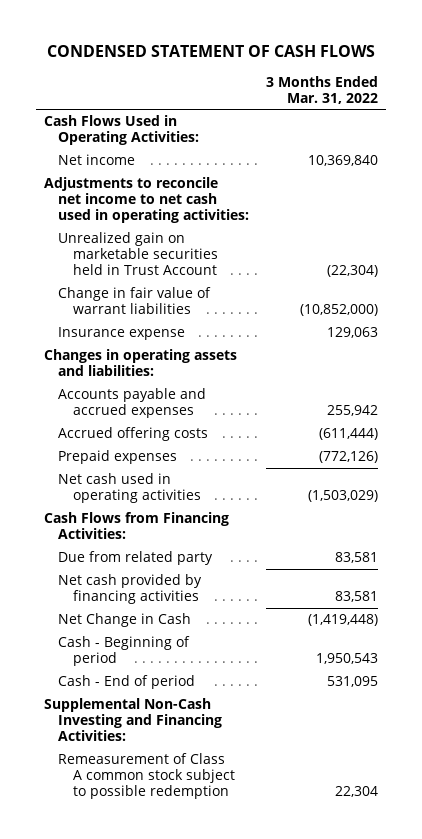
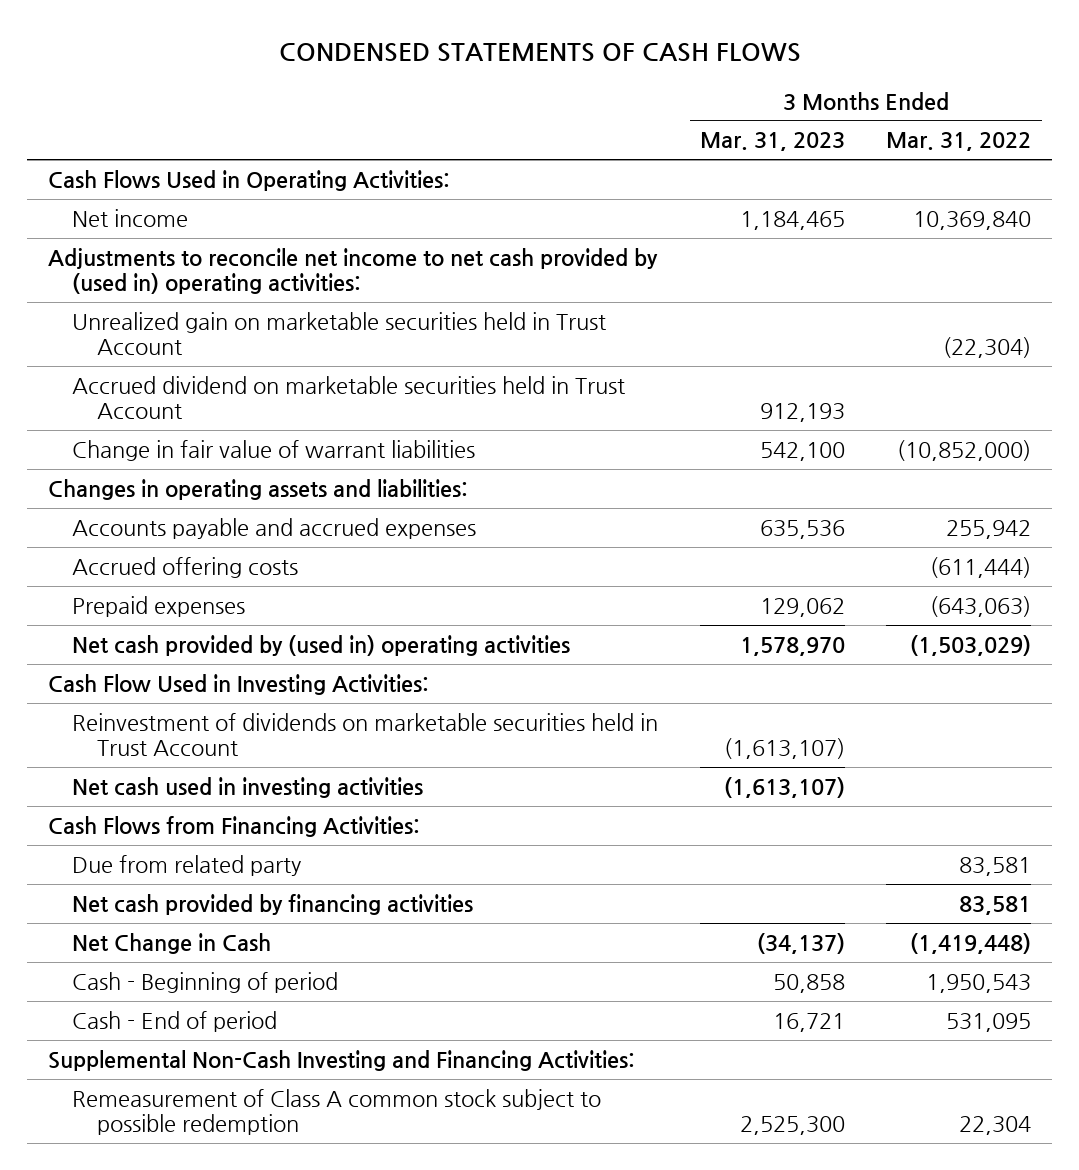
- CONDENSED STATEMENT OF CASH FLOWS
+ CONDENSED STATEMENTS OF CASH FLOWS
- | 3 Months Ended Mar. 31, 2022
+ | 3 Months Ended Mar. 31, 2023 | 3 Months Ended Mar. 31, 2022
- Adjustments to reconcile net income to net cash used in operating activities:
+ Adjustments to reconcile net income to net cash provided by (used in) operating activities:
+ Accrued dividend on marketable securities held in Trust Account | 912,193 |
- Insurance expense | 129,063
- Prepaid expenses | (772,126)
- Net cash used in operating activities | (1,503,029)
+ Prepaid expenses | 129,062 | (643,063)
+ Net cash provided by (used in) operating activities | 1,578,970 | (1,503,029)
+ Cash Flow Used in Investing Activities:
+ Reinvestment of dividends on marketable securities held in Trust Account | (1,613,107) |
+ Net cash used in investing activities | (1,613,107) |

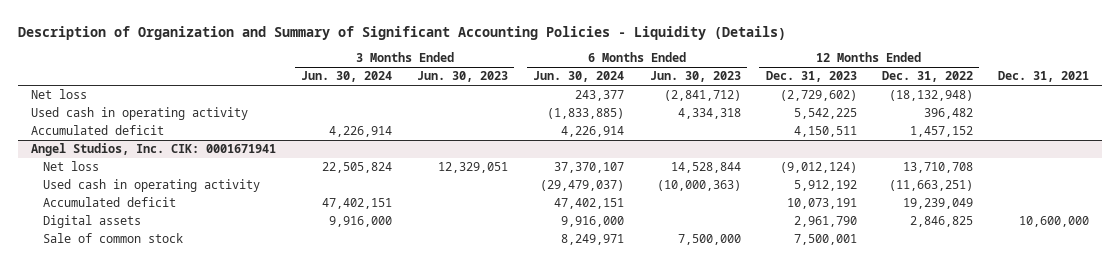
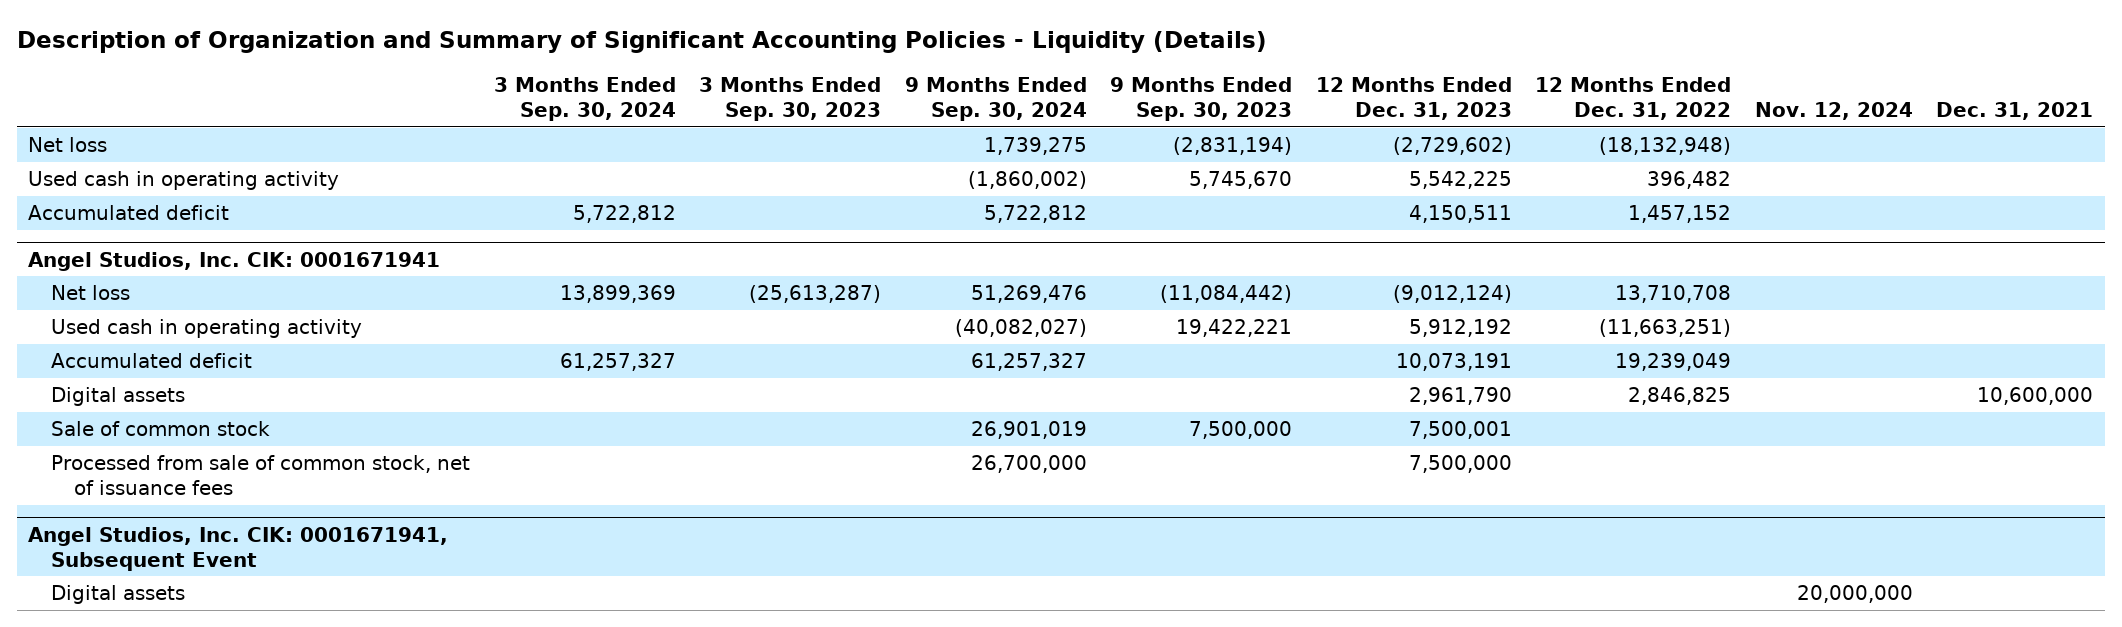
- | 3 Months Ended Jun. 30, 2024 | 3 Months Ended Jun. 30, 2023 | 6 Months Ended Jun. 30, 2024 | 6 Months Ended Jun. 30, 2023 | 12 Months Ended Dec. 31, 2023 | 12 Months Ended Dec. 31, 2022 | Dec. 31, 2021
+ | 3 Months Ended Sep. 30, 2024 | 3 Months Ended Sep. 30, 2023 | 9 Months Ended Sep. 30, 2024 | 9 Months Ended Sep. 30, 2023 | 12 Months Ended Dec. 31, 2023 | 12 Months Ended Dec. 31, 2022 | Nov. 12, 2024 | Dec. 31, 2021
@ Angel Studios, Inc. CIK: 0001671941
+ Processed from sale of common stock, net of issuance fees | | | 26,700,000 | | 7,500,000 | | |
+ Angel Studios, Inc. CIK: 0001671941, Subsequent Event
+ Digital assets | | | | | | | 20,000,000 |

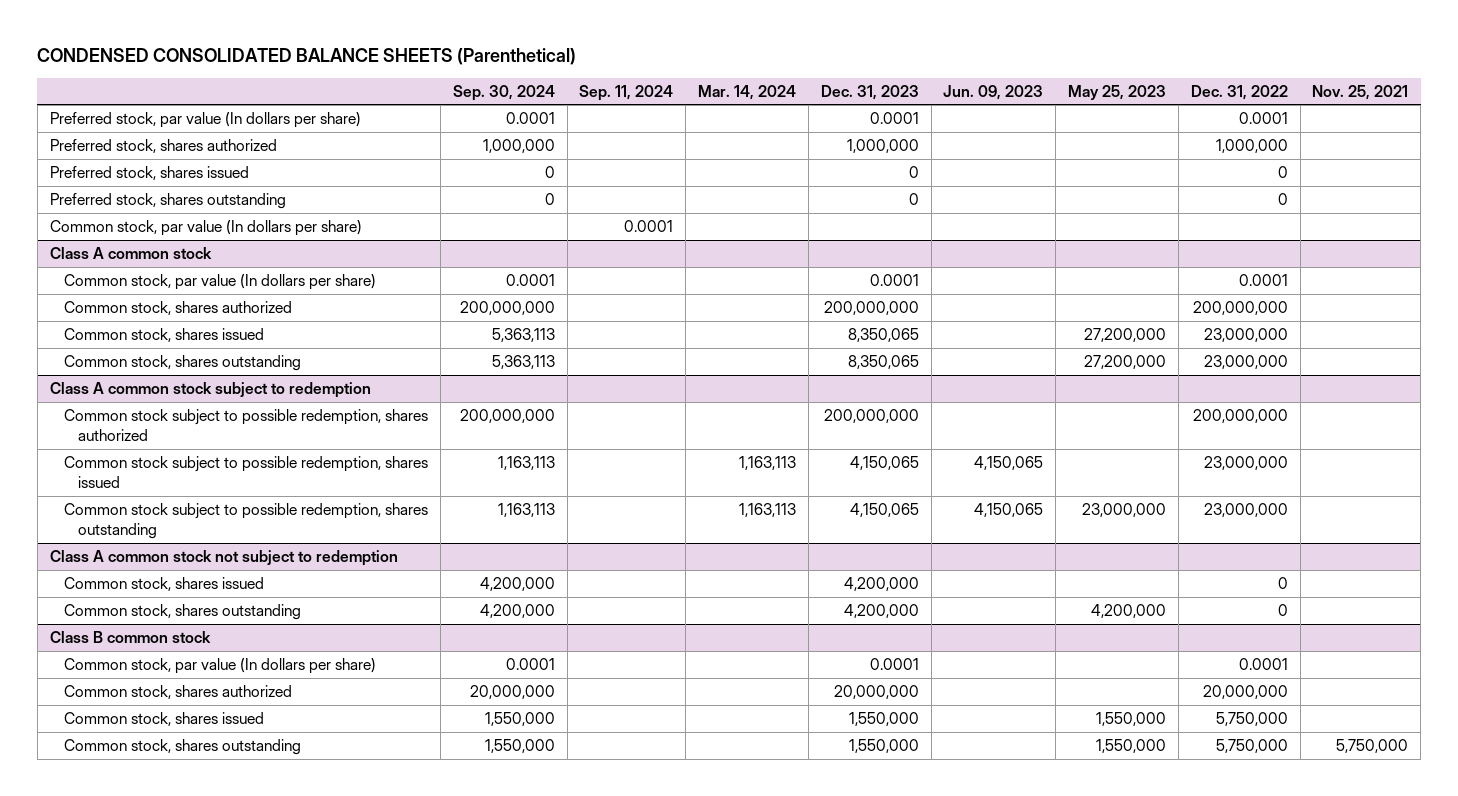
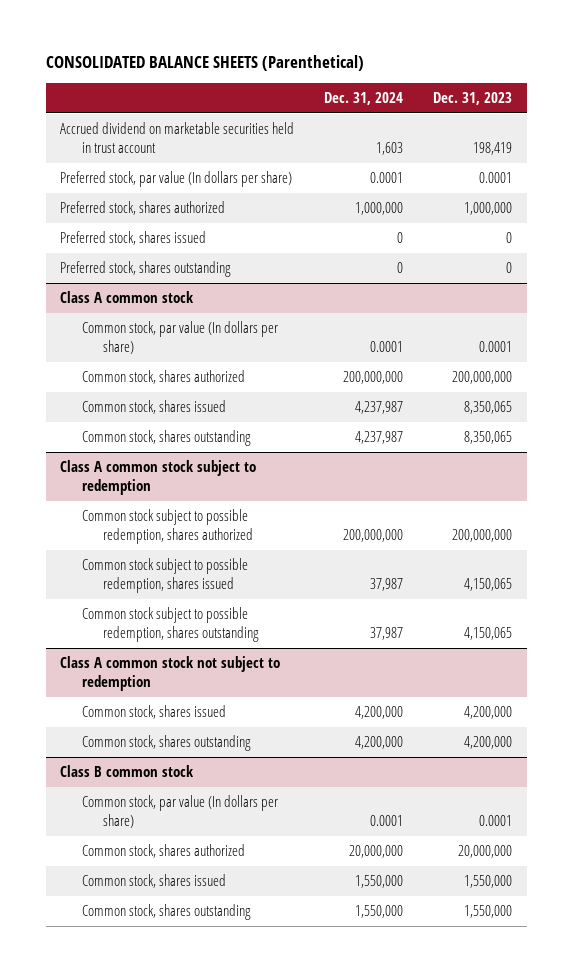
- CONDENSED CONSOLIDATED BALANCE SHEETS (Parenthetical)
+ CONSOLIDATED BALANCE SHEETS (Parenthetical)
- | Sep. 30, 2024 | Sep. 11, 2024 | Mar. 14, 2024 | Dec. 31, 2023 | Jun. 09, 2023 | May 25, 2023 | Dec. 31, 2022 | Nov. 25, 2021
+ | Dec. 31, 2024 | Dec. 31, 2023
+ Accrued dividend on marketable securities held in trust account | 1,603 | 198,419
- Common stock, par value (In dollars per share) | | 0.0001 | | | | | |

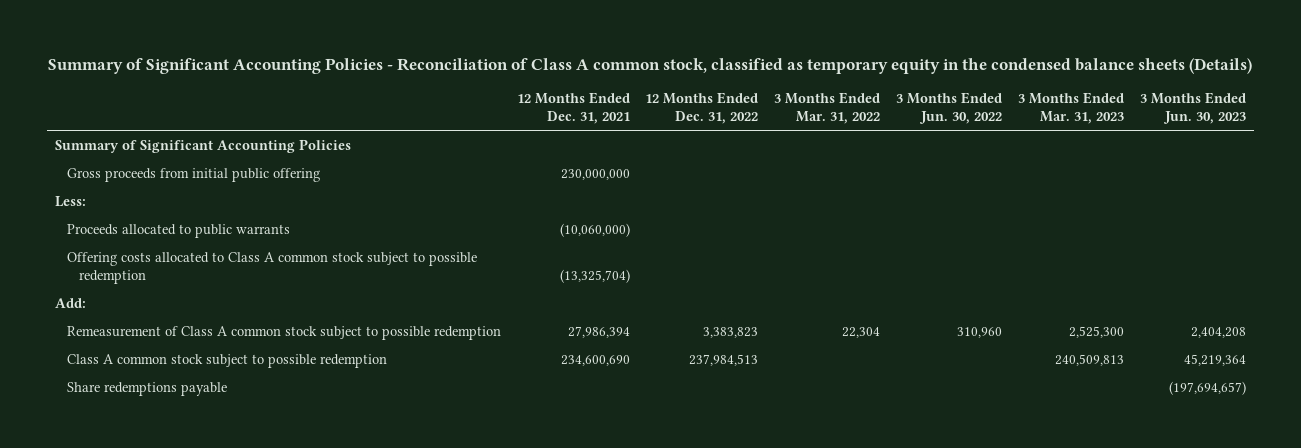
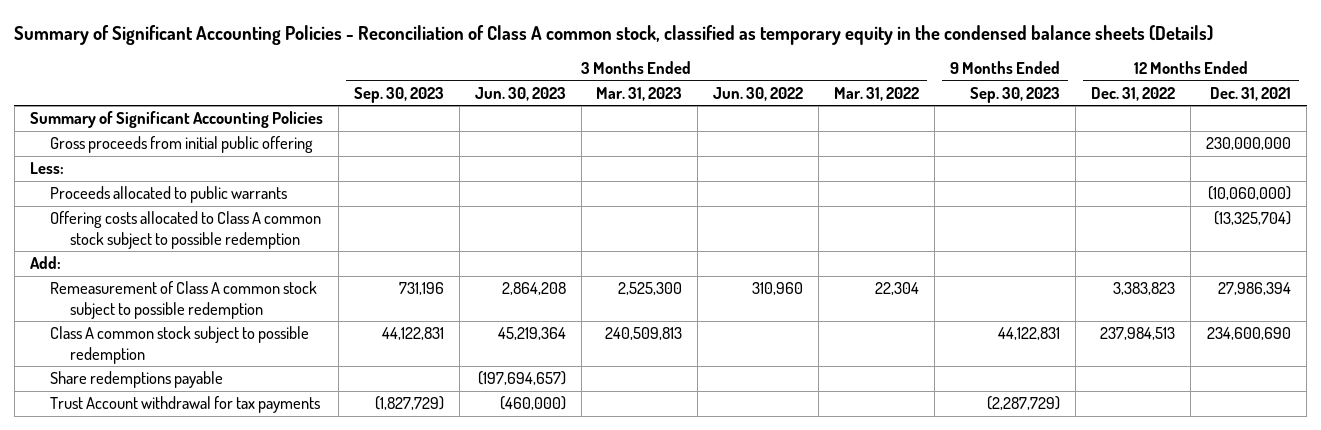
- | 12 Months Ended Dec. 31, 2021 | 12 Months Ended Dec. 31, 2022 | 3 Months Ended Mar. 31, 2022 | 3 Months Ended Jun. 30, 2022 | 3 Months Ended Mar. 31, 2023 | 3 Months Ended Jun. 30, 2023
+ | 3 Months Ended Sep. 30, 2023 | 3 Months Ended Jun. 30, 2023 | 3 Months Ended Mar. 31, 2023 | 3 Months Ended Jun. 30, 2022 | 3 Months Ended Mar. 31, 2022 | 9 Months Ended Sep. 30, 2023 | 12 Months Ended Dec. 31, 2022 | 12 Months Ended Dec. 31, 2021
- Remeasurement of Class A common stock subject to possible redemption | 27,986,394 | 3,383,823 | 22,304 | 310,960 | 2,525,300 | 2,404,208
+ Remeasurement of Class A common stock subject to possible redemption | 731,196 | 2,864,208 | 2,525,300 | 310,960 | 22,304 | | 3,383,823 | 27,986,394
+ Trust Account withdrawal for tax payments | (1,827,729) | (460,000) | | | | (2,287,729) | |

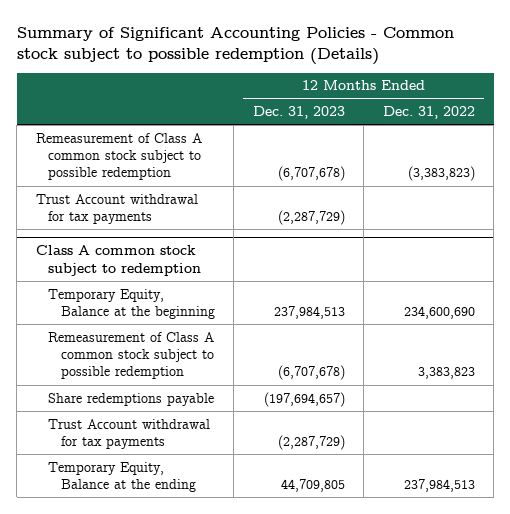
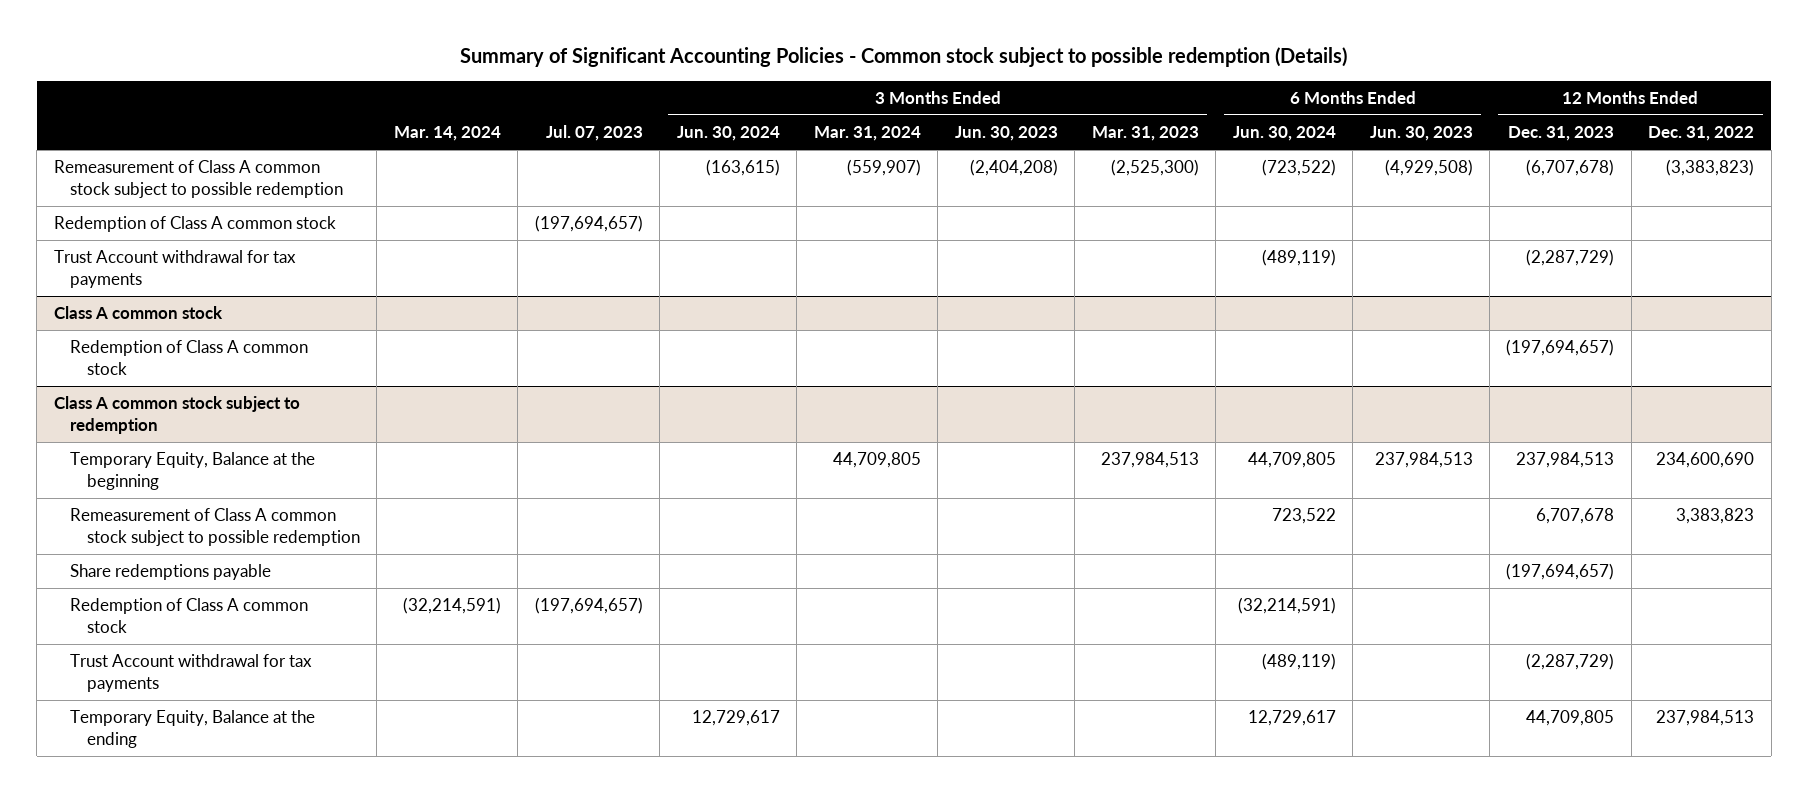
- | 12 Months Ended Dec. 31, 2023 | 12 Months Ended Dec. 31, 2022
+ | Mar. 14, 2024 | Jul. 07, 2023 | 3 Months Ended Jun. 30, 2024 | 3 Months Ended Mar. 31, 2024 | 3 Months Ended Jun. 30, 2023 | 3 Months Ended Mar. 31, 2023 | 6 Months Ended Jun. 30, 2024 | 6 Months Ended Jun. 30, 2023 | 12 Months Ended Dec. 31, 2023 | 12 Months Ended Dec. 31, 2022
+ Redemption of Class A common stock | | (197,694,657) | | | | | | | |
+ Class A common stock
+ Redemption of Class A common stock | | | | | | | | | (197,694,657) |
@ Class A common stock subject to redemption
- Remeasurement of Class A common stock subject to possible redemption | (6,707,678) | 3,383,823
+ Remeasurement of Class A common stock subject to possible redemption | | | | | | | 723,522 | | 6,707,678 | 3,383,823
+ Redemption of Class A common stock | (32,214,591) | (197,694,657) | | | | | (32,214,591) | | |

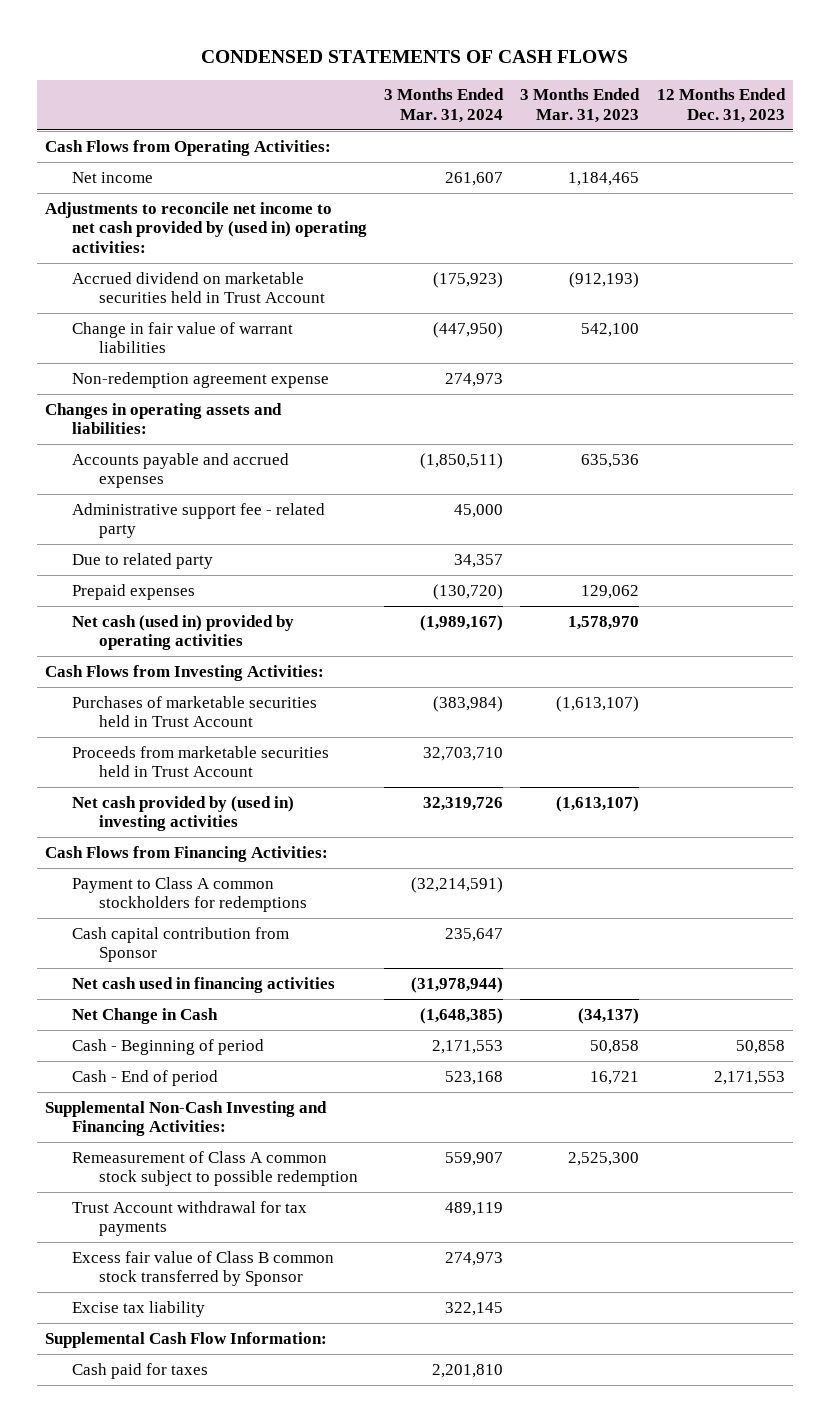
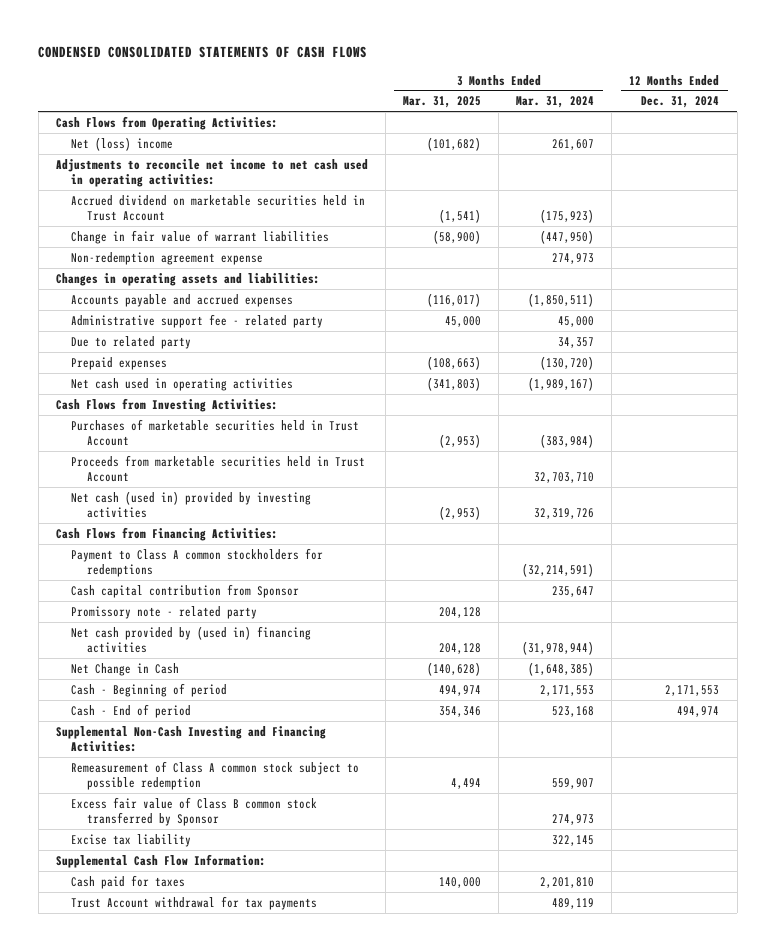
- CONDENSED STATEMENTS OF CASH FLOWS
+ CONDENSED CONSOLIDATED STATEMENTS OF CASH FLOWS
- | 3 Months Ended Mar. 31, 2024 | 3 Months Ended Mar. 31, 2023 | 12 Months Ended Dec. 31, 2023
+ | 3 Months Ended Mar. 31, 2025 | 3 Months Ended Mar. 31, 2024 | 12 Months Ended Dec. 31, 2024
- Net income | 261,607 | 1,184,465 |
- Adjustments to reconcile net income to net cash provided by (used in) operating activities:
+ Net (loss) income | (101,682) | 261,607 |
+ Adjustments to reconcile net income to net cash used in operating activities:
- Net cash (used in) provided by operating activities | (1,989,167) | 1,578,970 |
+ Net cash used in operating activities | (341,803) | (1,989,167) |
- Net cash provided by (used in) investing activities | 32,319,726 | (1,613,107) |
+ Net cash (used in) provided by investing activities | (2,953) | 32,319,726 |
- Net cash used in financing activities | (31,978,944) | |
+ Promissory note - related party | 204,128 | |
+ Net cash provided by (used in) financing activities | 204,128 | (31,978,944) |
moved down: Trust Account withdrawal for tax payments | | 489,119 |

